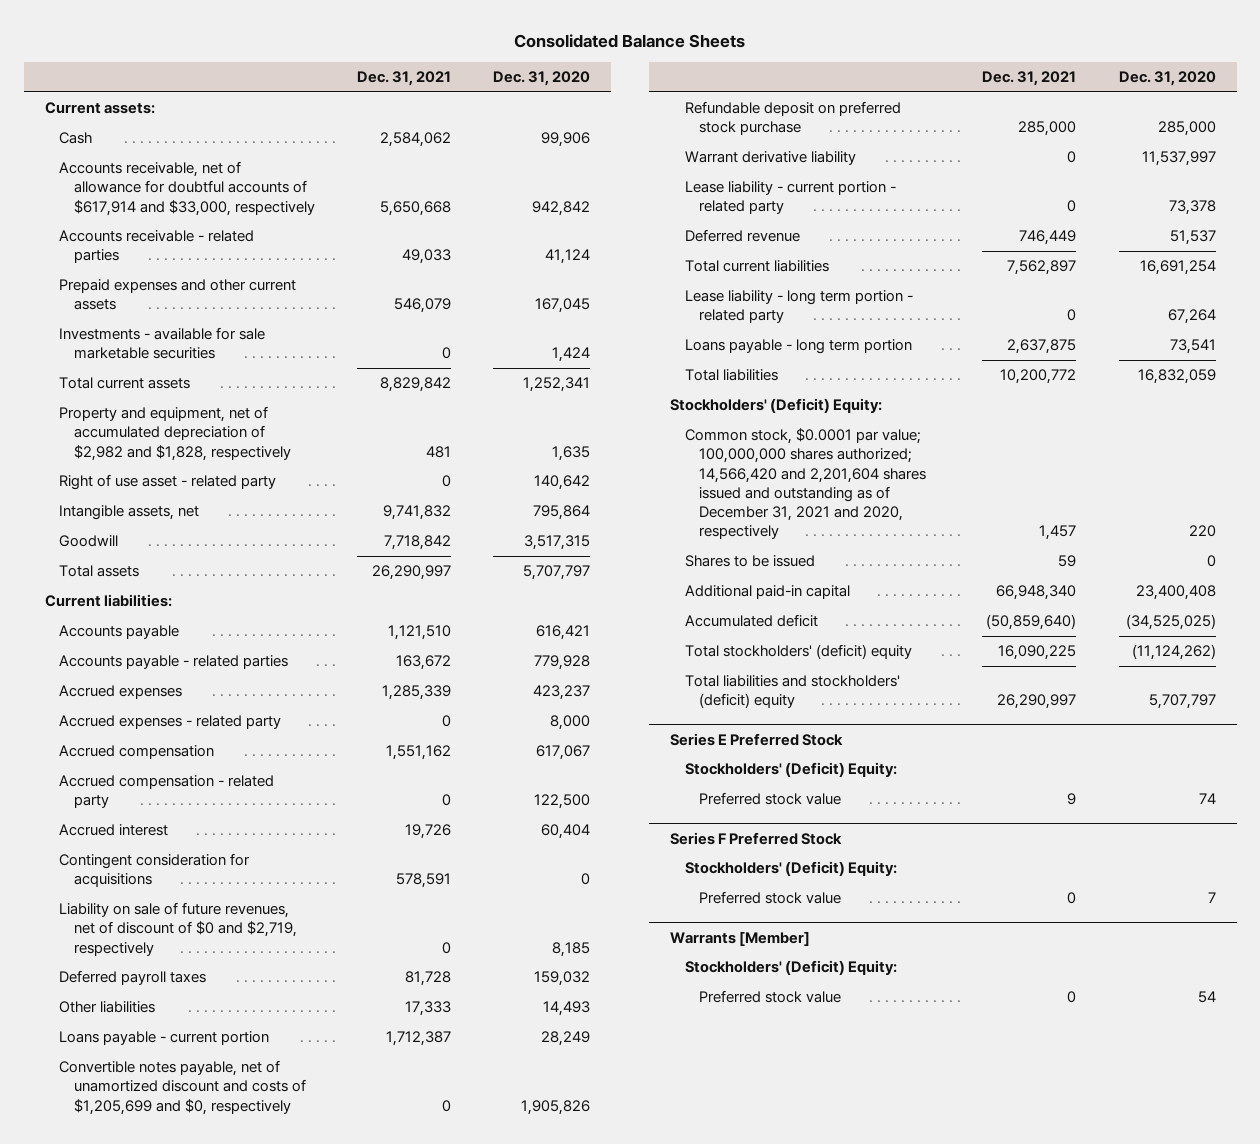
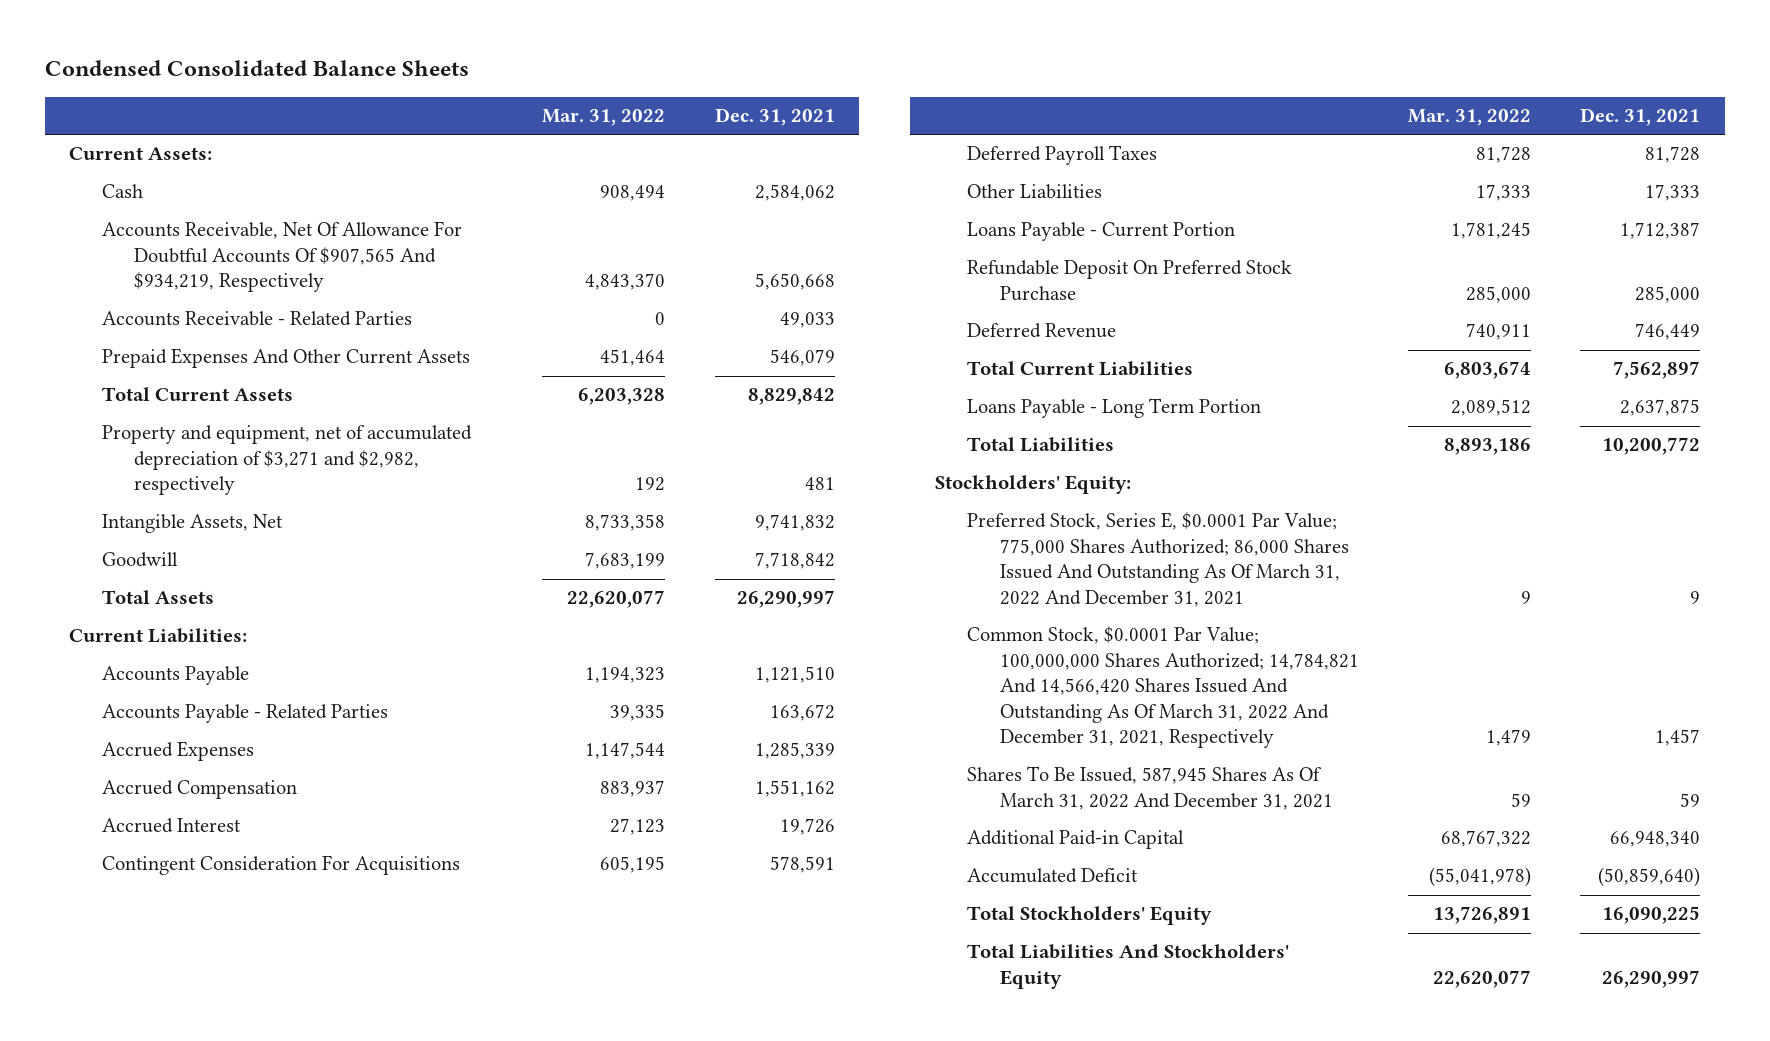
- Consolidated Balance Sheets
+ Condensed Consolidated Balance Sheets
- | Dec. 31, 2021 | Dec. 31, 2020
+ | Mar. 31, 2022 | Dec. 31, 2021
- Current assets:
+ Current Assets:
- Accounts receivable, net of allowance for doubtful accounts of $617,914 and $33,000, respectively | 5,650,668 | 942,842
- Accounts receivable - related parties | 49,033 | 41,124
- Prepaid expenses and other current assets | 546,079 | 167,045
- Investments - available for sale marketable securities | 0 | 1,424
- Total current assets | 8,829,842 | 1,252,341
- Property and equipment, net of accumulated depreciation of $2,982 and $1,828, respectively | 481 | 1,635
- Right of use asset - related party | 0 | 140,642
- Intangible assets, net | 9,741,832 | 795,864
+ Accounts Receivable, Net Of Allowance For Doubtful Accounts Of $907,565 And $934,219, Respectively | 4,843,370 | 5,650,668
+ Accounts Receivable - Related Parties | 0 | 49,033
+ Prepaid Expenses And Other Current Assets | 451,464 | 546,079
+ Total Current Assets | 6,203,328 | 8,829,842
+ Property and equipment, net of accumulated depreciation of $3,271 and $2,982, respectively | 192 | 481
+ Intangible Assets, Net | 8,733,358 | 9,741,832
- Total assets | 26,290,997 | 5,707,797
- Current liabilities:
- Accounts payable | 1,121,510 | 616,421
- Accounts payable - related parties | 163,672 | 779,928
- Accrued expenses | 1,285,339 | 423,237
- Accrued expenses - related party | 0 | 8,000
- Accrued compensation | 1,551,162 | 617,067
- Accrued compensation - related party | 0 | 122,500
- Accrued interest | 19,726 | 60,404
- Contingent consideration for acquisitions | 578,591 | 0
- Liability on sale of future revenues, net of discount of $0 and $2,719, respectively | 0 | 8,185
- Deferred payroll taxes | 81,728 | 159,032
- Other liabilities | 17,333 | 14,493
- Loans payable - current portion | 1,712,387 | 28,249
- Convertible notes payable, net of unamortized discount and costs of $1,205,699 and $0, respectively | 0 | 1,905,826
- Refundable deposit on preferred stock purchase | 285,000 | 285,000
- Warrant derivative liability | 0 | 11,537,997
- Lease liability - current portion - related party | 0 | 73,378
- Deferred revenue | 746,449 | 51,537
- Total current liabilities | 7,562,897 | 16,691,254
- Lease liability - long term portion - related party | 0 | 67,264
- Loans payable - long term portion | 2,637,875 | 73,541
- Total liabilities | 10,200,772 | 16,832,059
- Stockholders' (Deficit) Equity:
- Common stock, $0.0001 par value; 100,000,000 shares authorized; 14,566,420 and 2,201,604 shares issued and outstanding as of December 31, 2021 and 2020, respectively | 1,457 | 220
- Shares to be issued | 59 | 0
- Additional paid-in capital | 66,948,340 | 23,400,408
- Accumulated deficit | (50,859,640) | (34,525,025)
- Total stockholders' (deficit) equity | 16,090,225 | (11,124,262)
- Total liabilities and stockholders' (deficit) equity | 26,290,997 | 5,707,797
- Series E Preferred Stock
- Stockholders' (Deficit) Equity:
- Preferred stock value | 9 | 74
- Series F Preferred Stock
- Stockholders' (Deficit) Equity:
- Preferred stock value | 0 | 7
- Warrants [Member]
- Stockholders' (Deficit) Equity:
- Preferred stock value | 0 | 54
+ Total Assets | 22,620,077 | 26,290,997
+ Current Liabilities:
+ Accounts Payable | 1,194,323 | 1,121,510
+ Accounts Payable - Related Parties | 39,335 | 163,672
+ Accrued Expenses | 1,147,544 | 1,285,339
+ Accrued Compensation | 883,937 | 1,551,162
+ Accrued Interest | 27,123 | 19,726
+ Contingent Consideration For Acquisitions | 605,195 | 578,591
+ Deferred Payroll Taxes | 81,728 | 81,728
+ Other Liabilities | 17,333 | 17,333
+ Loans Payable - Current Portion | 1,781,245 | 1,712,387
+ Refundable Deposit On Preferred Stock Purchase | 285,000 | 285,000
+ Deferred Revenue | 740,911 | 746,449
+ Total Current Liabilities | 6,803,674 | 7,562,897
+ Loans Payable - Long Term Portion | 2,089,512 | 2,637,875
+ Total Liabilities | 8,893,186 | 10,200,772
+ Stockholders' Equity:
+ Preferred Stock, Series E, $0.0001 Par Value; 775,000 Shares Authorized; 86,000 Shares Issued And Outstanding As Of March 31, 2022 And December 31, 2021 | 9 | 9
+ Common Stock, $0.0001 Par Value; 100,000,000 Shares Authorized; 14,784,821 And 14,566,420 Shares Issued And Outstanding As Of March 31, 2022 And December 31, 2021, Respectively | 1,479 | 1,457
+ Shares To Be Issued, 587,945 Shares As Of March 31, 2022 And December 31, 2021 | 59 | 59
+ Additional Paid-in Capital | 68,767,322 | 66,948,340
+ Accumulated Deficit | (55,041,978) | (50,859,640)
+ Total Stockholders' Equity | 13,726,891 | 16,090,225
+ Total Liabilities And Stockholders' Equity | 22,620,077 | 26,290,997

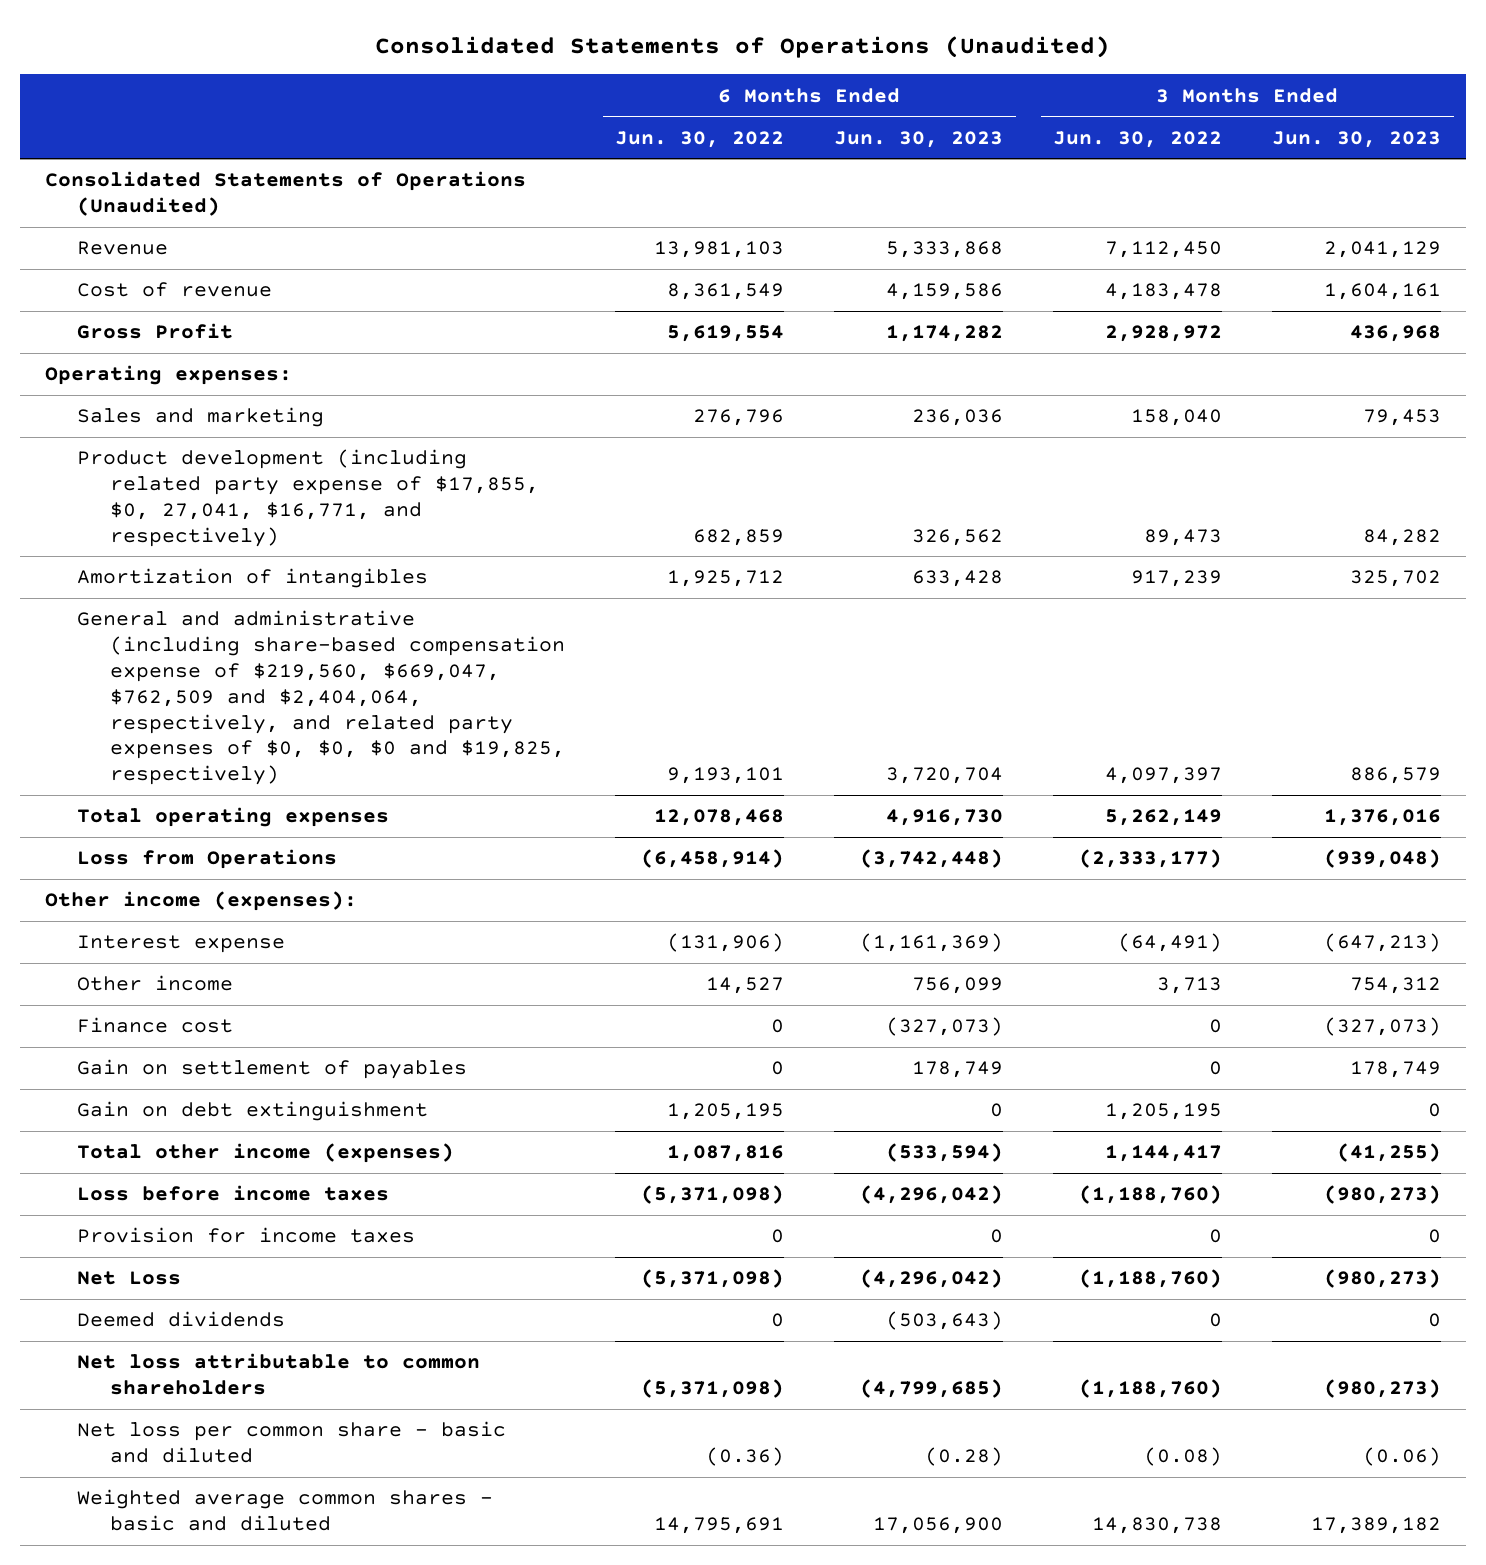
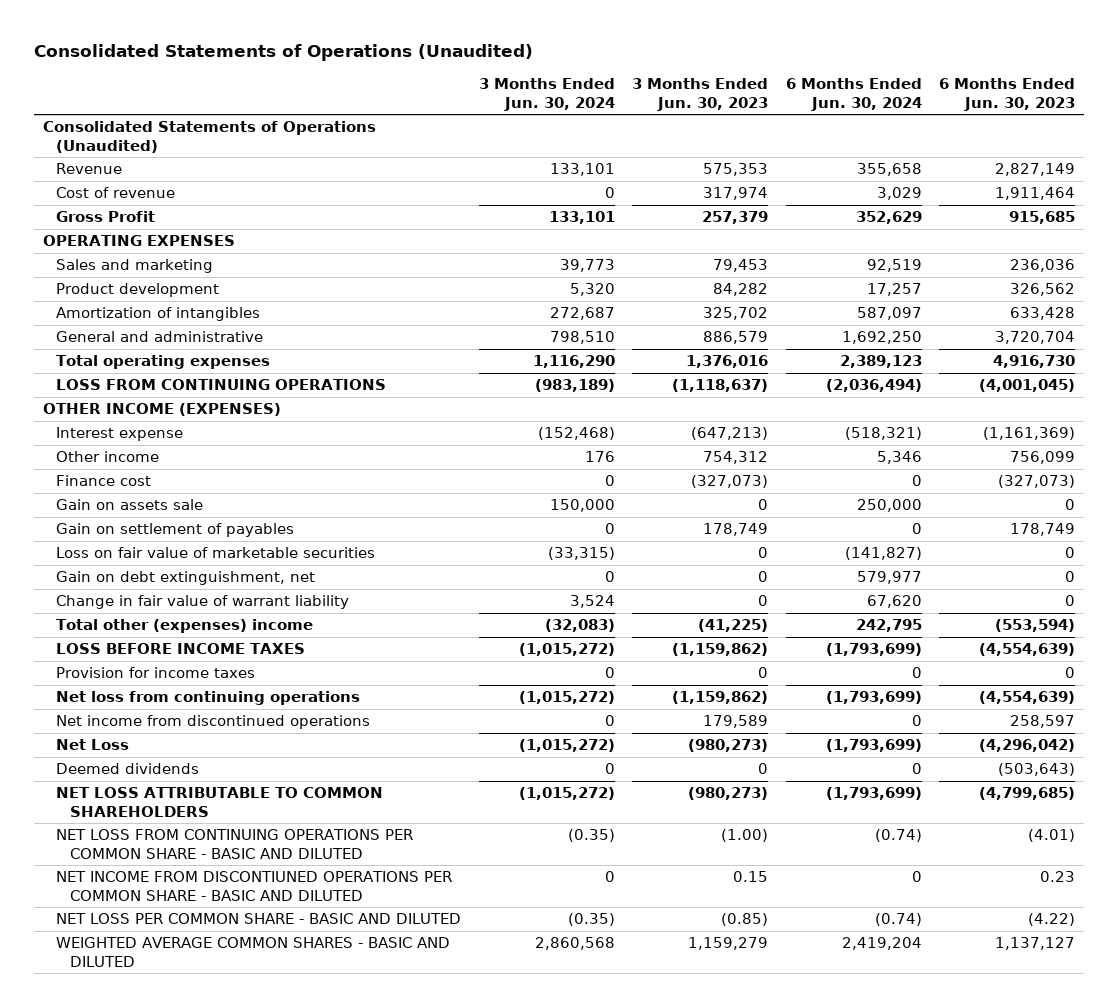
- | 6 Months Ended Jun. 30, 2022 | 6 Months Ended Jun. 30, 2023 | 3 Months Ended Jun. 30, 2022 | 3 Months Ended Jun. 30, 2023
+ | 3 Months Ended Jun. 30, 2024 | 3 Months Ended Jun. 30, 2023 | 6 Months Ended Jun. 30, 2024 | 6 Months Ended Jun. 30, 2023
- Revenue | 13,981,103 | 5,333,868 | 7,112,450 | 2,041,129
- Cost of revenue | 8,361,549 | 4,159,586 | 4,183,478 | 1,604,161
- Gross Profit | 5,619,554 | 1,174,282 | 2,928,972 | 436,968
- Operating expenses:
+ Revenue | 133,101 | 575,353 | 355,658 | 2,827,149
+ Cost of revenue | 0 | 317,974 | 3,029 | 1,911,464
+ Gross Profit | 133,101 | 257,379 | 352,629 | 915,685
+ OPERATING EXPENSES
- Product development (including related party expense of $17,855, $0, 27,041, $16,771, and respectively) | 682,859 | 326,562 | 89,473 | 84,282
+ Product development | 5,320 | 84,282 | 17,257 | 326,562
- General and administrative (including share-based compensation expense of $219,560, $669,047, $762,509 and $2,404,064, respectively, and related party expenses of $0, $0, $0 and $19,825, respectively) | 9,193,101 | 3,720,704 | 4,097,397 | 886,579
+ General and administrative | 798,510 | 886,579 | 1,692,250 | 3,720,704
- Loss from Operations | (6,458,914) | (3,742,448) | (2,333,177) | (939,048)
- Other income (expenses):
+ LOSS FROM CONTINUING OPERATIONS | (983,189) | (1,118,637) | (2,036,494) | (4,001,045)
+ OTHER INCOME (EXPENSES)
+ Gain on assets sale | 150,000 | 0 | 250,000 | 0
- Gain on debt extinguishment | 1,205,195 | 0 | 1,205,195 | 0
- Total other income (expenses) | 1,087,816 | (533,594) | 1,144,417 | (41,255)
- Loss before income taxes | (5,371,098) | (4,296,042) | (1,188,760) | (980,273)
+ Loss on fair value of marketable securities | (33,315) | 0 | (141,827) | 0
+ Gain on debt extinguishment, net | 0 | 0 | 579,977 | 0
+ Change in fair value of warrant liability | 3,524 | 0 | 67,620 | 0
+ Total other (expenses) income | (32,083) | (41,225) | 242,795 | (553,594)
+ LOSS BEFORE INCOME TAXES | (1,015,272) | (1,159,862) | (1,793,699) | (4,554,639)
+ Net loss from continuing operations | (1,015,272) | (1,159,862) | (1,793,699) | (4,554,639)
+ Net income from discontinued operations | 0 | 179,589 | 0 | 258,597
- Net loss attributable to common shareholders | (5,371,098) | (4,799,685) | (1,188,760) | (980,273)
- Net loss per common share - basic and diluted | (0.36) | (0.28) | (0.08) | (0.06)
- Weighted average common shares - basic and diluted | 14,795,691 | 17,056,900 | 14,830,738 | 17,389,182
+ NET LOSS ATTRIBUTABLE TO COMMON SHAREHOLDERS | (1,015,272) | (980,273) | (1,793,699) | (4,799,685)
+ NET LOSS FROM CONTINUING OPERATIONS PER COMMON SHARE - BASIC AND DILUTED | (0.35) | (1.00) | (0.74) | (4.01)
+ NET INCOME FROM DISCONTIUNED OPERATIONS PER COMMON SHARE - BASIC AND DILUTED | 0 | 0.15 | 0 | 0.23
+ NET LOSS PER COMMON SHARE - BASIC AND DILUTED | (0.35) | (0.85) | (0.74) | (4.22)
+ WEIGHTED AVERAGE COMMON SHARES - BASIC AND DILUTED | 2,860,568 | 1,159,279 | 2,419,204 | 1,137,127

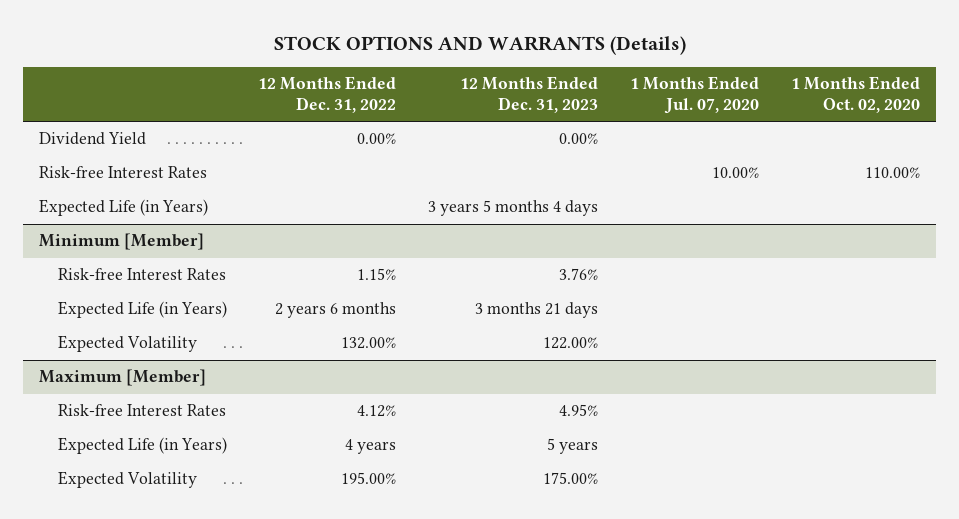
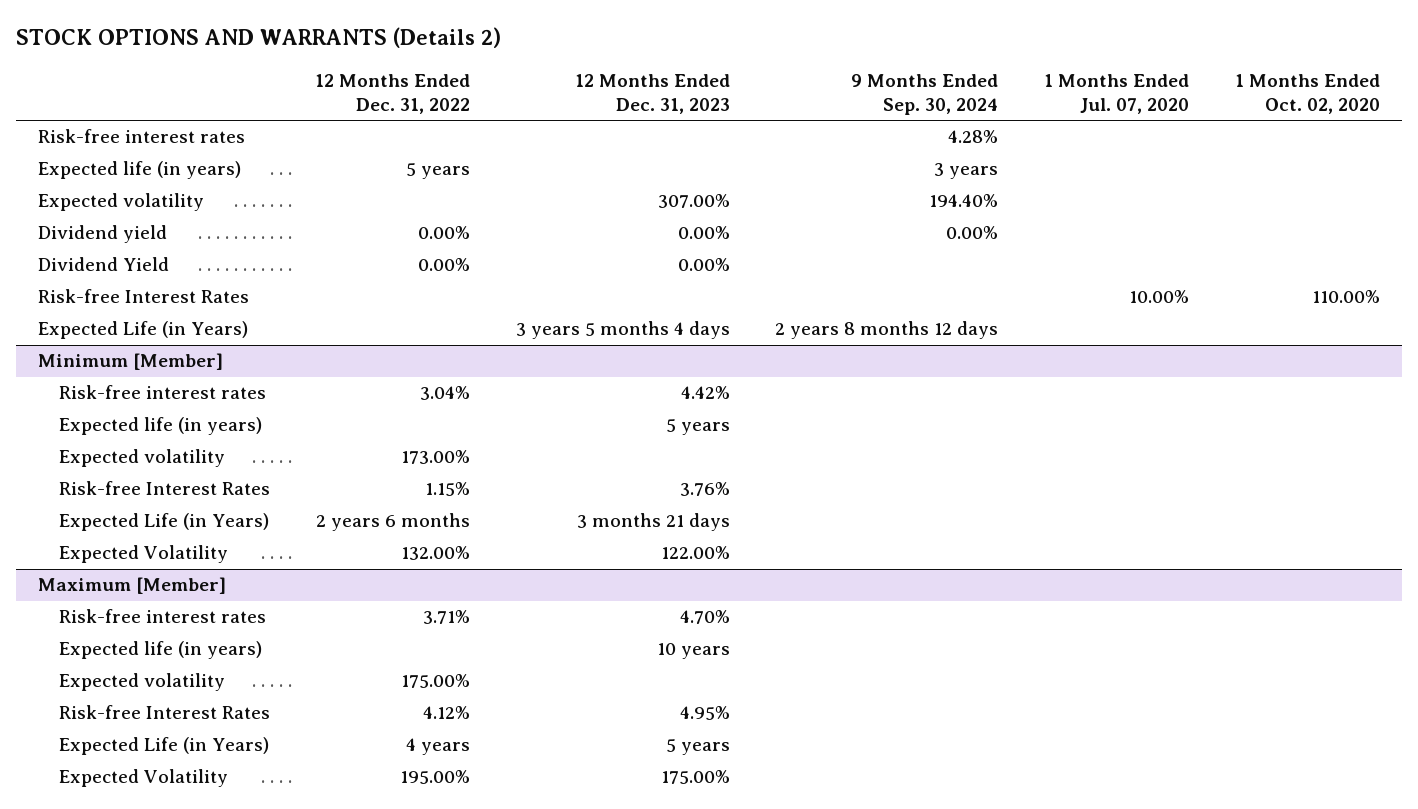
- STOCK OPTIONS AND WARRANTS (Details)
+ STOCK OPTIONS AND WARRANTS (Details 2)
- | 12 Months Ended Dec. 31, 2022 | 12 Months Ended Dec. 31, 2023 | 1 Months Ended Jul. 07, 2020 | 1 Months Ended Oct. 02, 2020
+ | 12 Months Ended Dec. 31, 2022 | 12 Months Ended Dec. 31, 2023 | 9 Months Ended Sep. 30, 2024 | 1 Months Ended Jul. 07, 2020 | 1 Months Ended Oct. 02, 2020
+ Risk-free interest rates | | | 4.28% | |
+ Expected life (in years) | 5 years | | 3 years | |
+ Expected volatility | | 307.00% | 194.40% | |
+ Dividend yield | 0.00% | 0.00% | 0.00% | |
@ Minimum [Member]
+ Risk-free interest rates | 3.04% | 4.42% | | |
+ Expected life (in years) | | 5 years | | |
+ Expected volatility | 173.00% | | | |
@ Maximum [Member]
+ Risk-free interest rates | 3.71% | 4.70% | | |
+ Expected life (in years) | | 10 years | | |
+ Expected volatility | 175.00% | | | |

